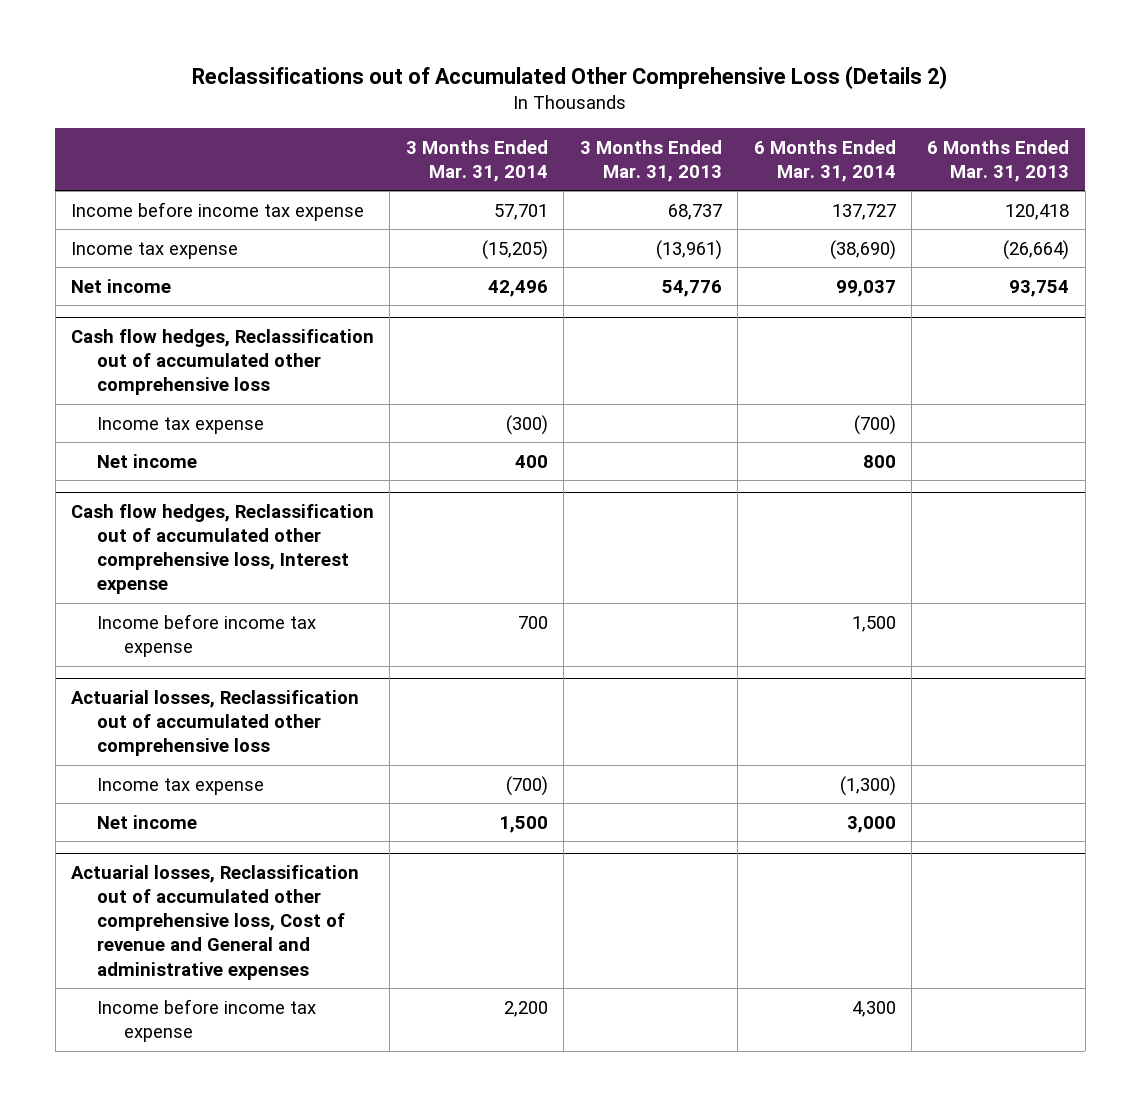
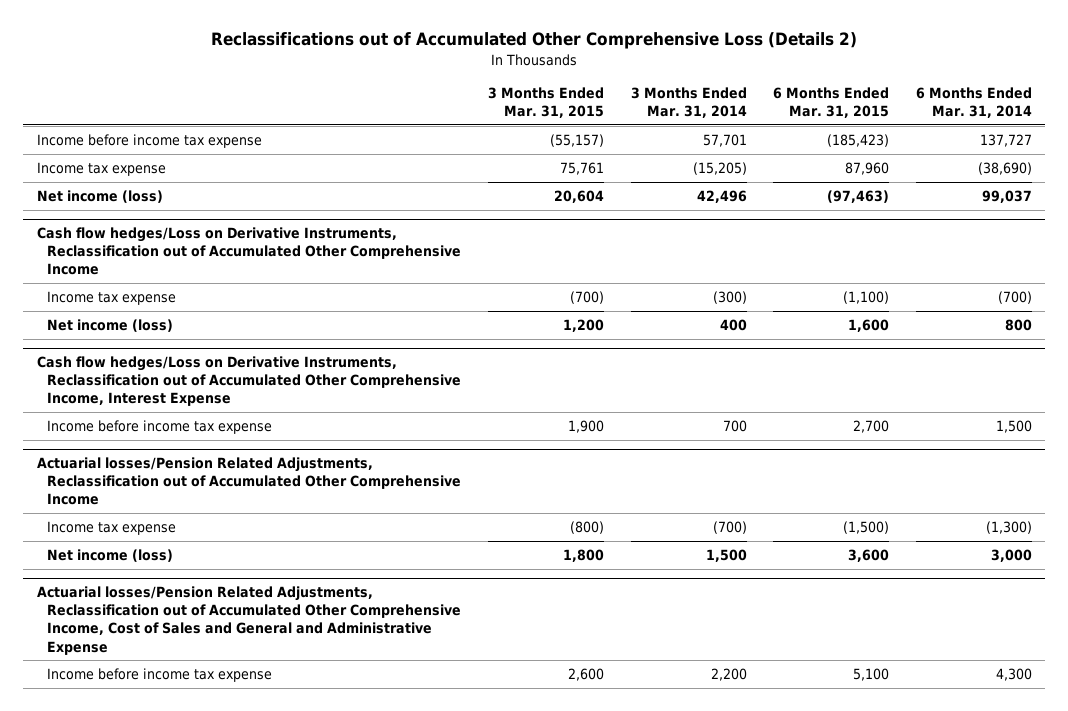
- | 3 Months Ended Mar. 31, 2014 | 3 Months Ended Mar. 31, 2013 | 6 Months Ended Mar. 31, 2014 | 6 Months Ended Mar. 31, 2013
+ | 3 Months Ended Mar. 31, 2015 | 3 Months Ended Mar. 31, 2014 | 6 Months Ended Mar. 31, 2015 | 6 Months Ended Mar. 31, 2014
- Net income | 42,496 | 54,776 | 99,037 | 93,754
- Cash flow hedges, Reclassification out of accumulated other comprehensive loss
+ Net income (loss) | 20,604 | 42,496 | (97,463) | 99,037
+ Cash flow hedges/Loss on Derivative Instruments, Reclassification out of Accumulated Other Comprehensive Income
- Net income | 400 | | 800 |
- Cash flow hedges, Reclassification out of accumulated other comprehensive loss, Interest expense
+ Net income (loss) | 1,200 | 400 | 1,600 | 800
+ Cash flow hedges/Loss on Derivative Instruments, Reclassification out of Accumulated Other Comprehensive Income, Interest Expense
- Actuarial losses, Reclassification out of accumulated other comprehensive loss
+ Actuarial losses/Pension Related Adjustments, Reclassification out of Accumulated Other Comprehensive Income
- Net income | 1,500 | | 3,000 |
- Actuarial losses, Reclassification out of accumulated other comprehensive loss, Cost of revenue and General and administrative expenses
+ Net income (loss) | 1,800 | 1,500 | 3,600 | 3,000
+ Actuarial losses/Pension Related Adjustments, Reclassification out of Accumulated Other Comprehensive Income, Cost of Sales and General and Administrative Expense

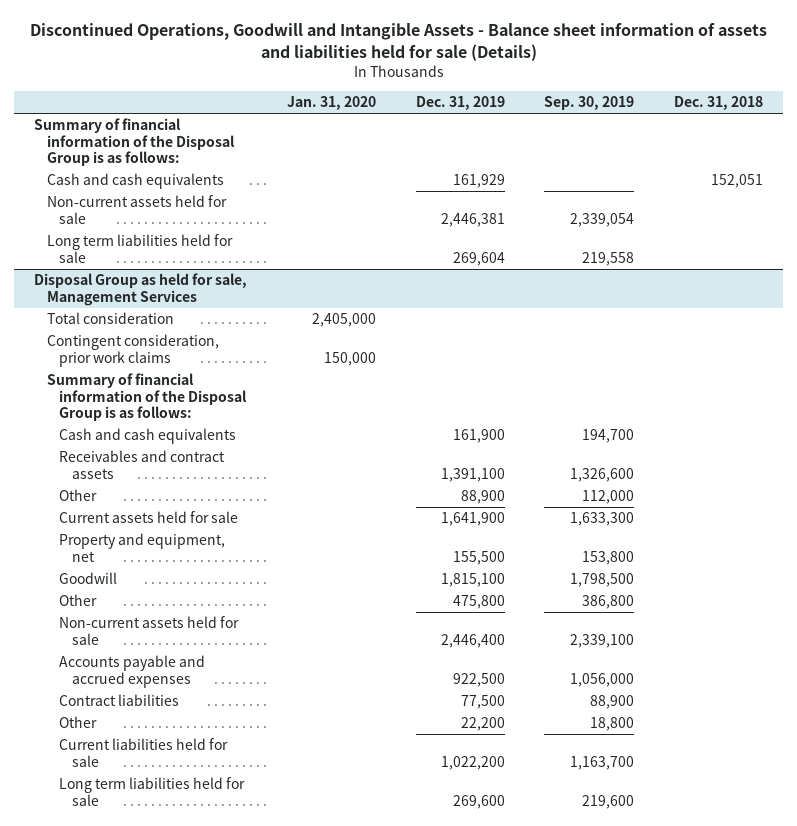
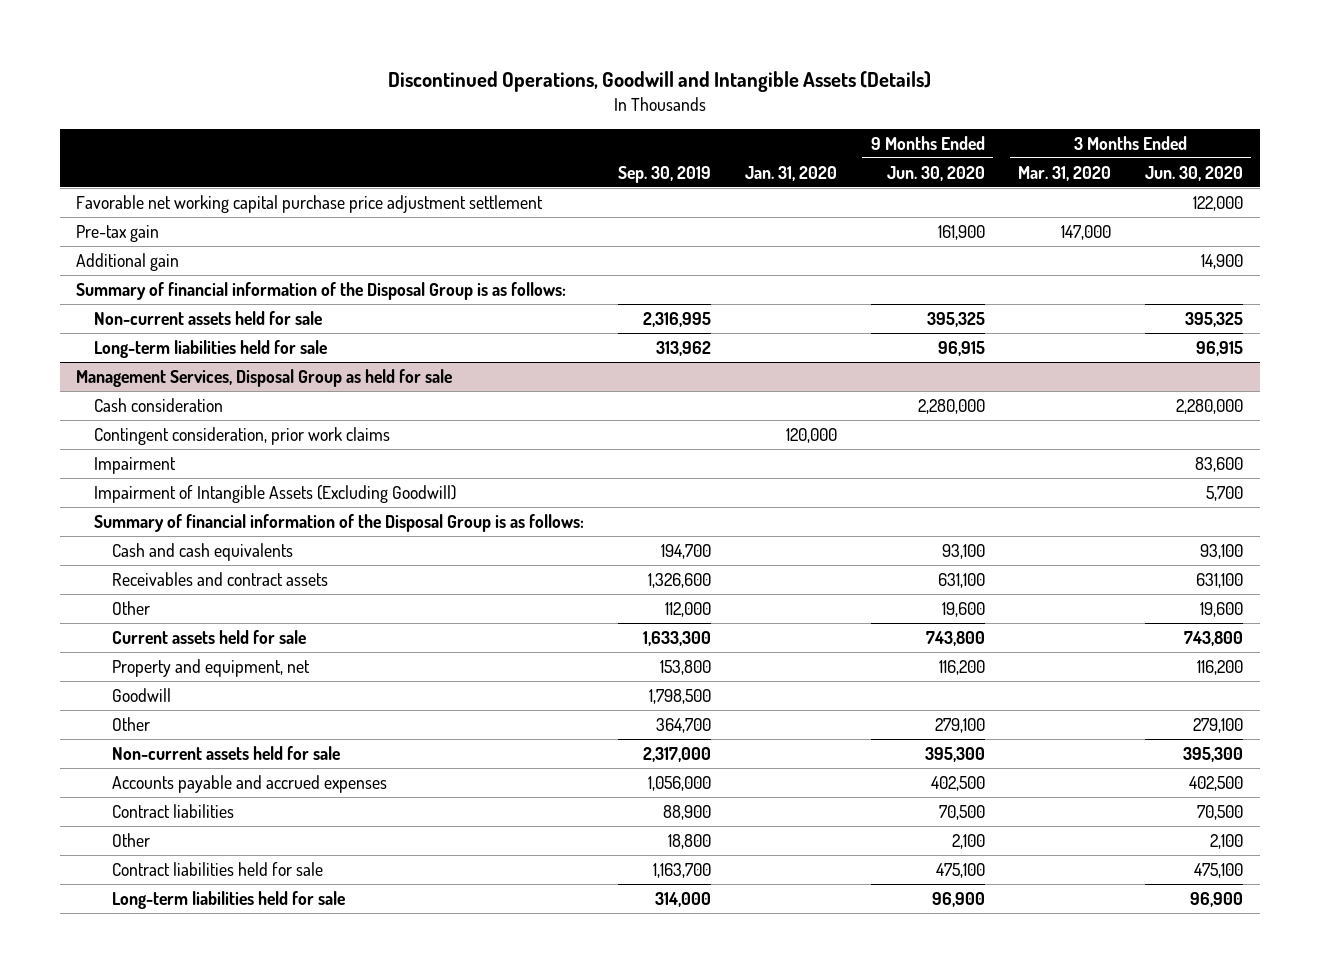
- Discontinued Operations, Goodwill and Intangible Assets - Balance sheet information of assets and liabilities held for sale (Details)
+ Discontinued Operations, Goodwill and Intangible Assets (Details)
- | Jan. 31, 2020 | Dec. 31, 2019 | Sep. 30, 2019 | Dec. 31, 2018
+ | Sep. 30, 2019 | Jan. 31, 2020 | 9 Months Ended Jun. 30, 2020 | 3 Months Ended Mar. 31, 2020 | 3 Months Ended Jun. 30, 2020
+ Favorable net working capital purchase price adjustment settlement | | | | | 122,000
+ Pre-tax gain | | | 161,900 | 147,000 |
+ Additional gain | | | | | 14,900
- Cash and cash equivalents | | 161,929 | | 152,051
- Non-current assets held for sale | | 2,446,381 | 2,339,054 |
- Long term liabilities held for sale | | 269,604 | 219,558 |
- Disposal Group as held for sale, Management Services
- Total consideration | 2,405,000 | | |
- Contingent consideration, prior work claims | 150,000 | | |
+ Non-current assets held for sale | 2,316,995 | | 395,325 | | 395,325
+ Long-term liabilities held for sale | 313,962 | | 96,915 | | 96,915
+ Management Services, Disposal Group as held for sale
+ Cash consideration | | | 2,280,000 | | 2,280,000
+ Contingent consideration, prior work claims | | 120,000 | | |
+ Impairment | | | | | 83,600
+ Impairment of Intangible Assets (Excluding Goodwill) | | | | | 5,700
- Other | | 475,800 | 386,800 |
- Non-current assets held for sale | | 2,446,400 | 2,339,100 |
+ Other | 364,700 | | 279,100 | | 279,100
+ Non-current assets held for sale | 2,317,000 | | 395,300 | | 395,300
- Current liabilities held for sale | | 1,022,200 | 1,163,700 |
- Long term liabilities held for sale | | 269,600 | 219,600 |
+ Contract liabilities held for sale | 1,163,700 | | 475,100 | | 475,100
+ Long-term liabilities held for sale | 314,000 | | 96,900 | | 96,900

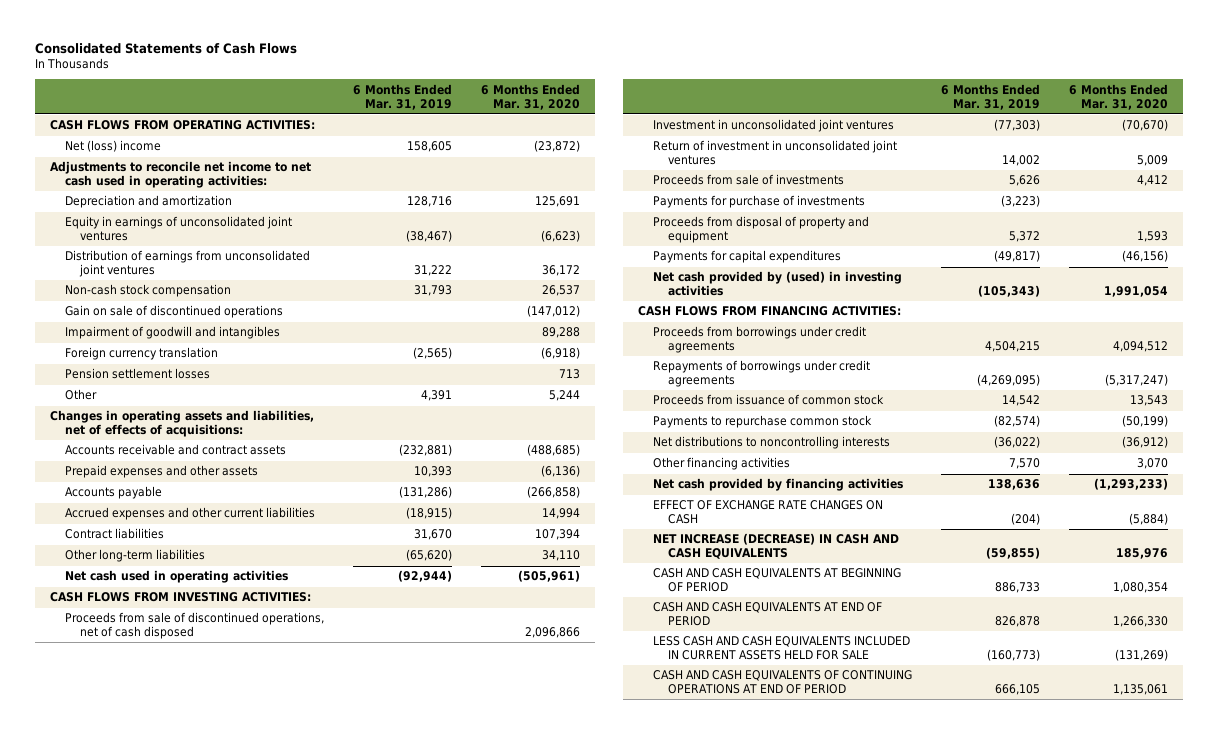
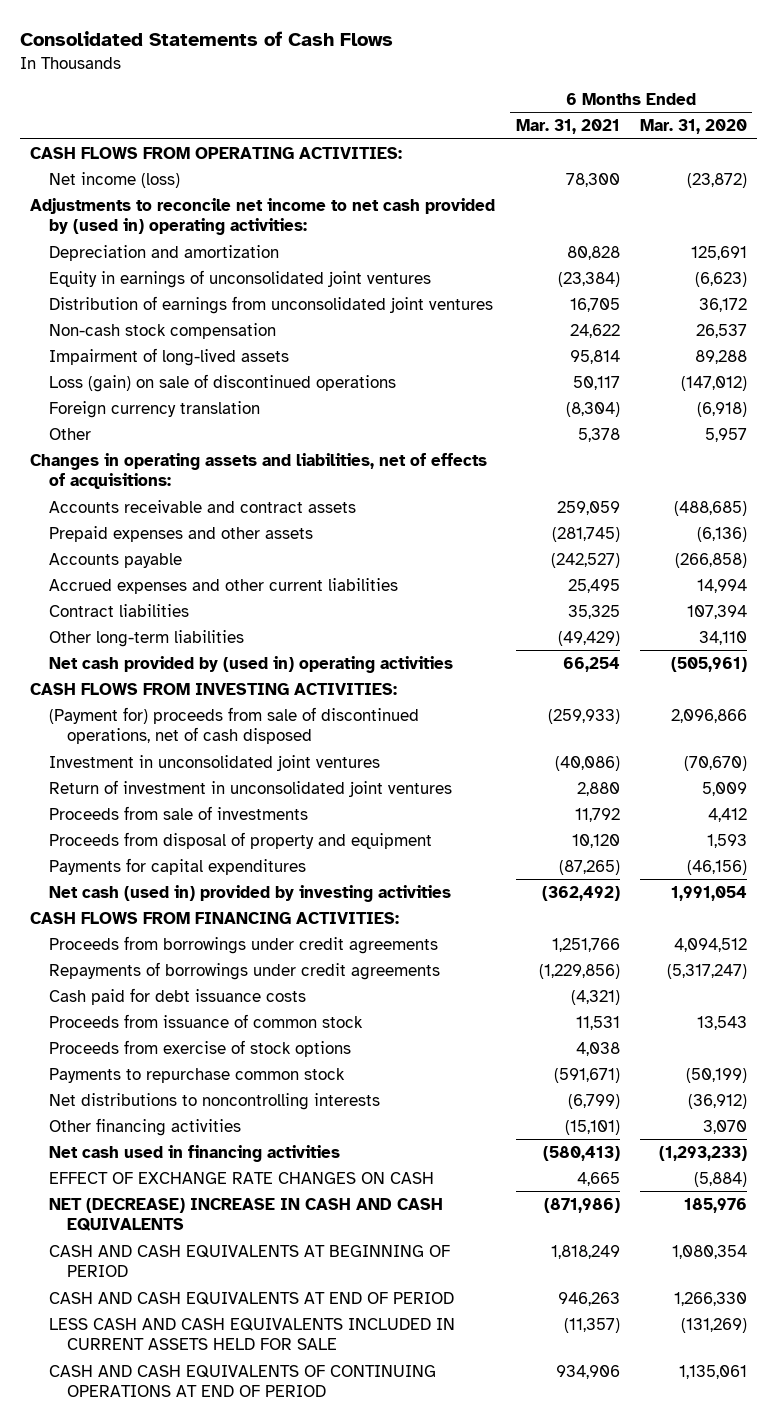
- | 6 Months Ended Mar. 31, 2019 | 6 Months Ended Mar. 31, 2020
+ | 6 Months Ended Mar. 31, 2021 | 6 Months Ended Mar. 31, 2020
- Net (loss) income | 158,605 | (23,872)
- Adjustments to reconcile net income to net cash used in operating activities:
+ Net income (loss) | 78,300 | (23,872)
+ Adjustments to reconcile net income to net cash provided by (used in) operating activities:
- Gain on sale of discontinued operations | | (147,012)
- Impairment of goodwill and intangibles | | 89,288
+ Impairment of long-lived assets | 95,814 | 89,288
+ Loss (gain) on sale of discontinued operations | 50,117 | (147,012)
- Pension settlement losses | | 713
- Other | 4,391 | 5,244
+ Other | 5,378 | 5,957
- Net cash used in operating activities | (92,944) | (505,961)
+ Net cash provided by (used in) operating activities | 66,254 | (505,961)
- Proceeds from sale of discontinued operations, net of cash disposed | | 2,096,866
+ (Payment for) proceeds from sale of discontinued operations, net of cash disposed | (259,933) | 2,096,866
- Payments for purchase of investments | (3,223) |
- Net cash provided by (used) in investing activities | (105,343) | 1,991,054
+ Net cash (used in) provided by investing activities | (362,492) | 1,991,054
+ Cash paid for debt issuance costs | (4,321) |
+ Proceeds from exercise of stock options | 4,038 |
- Net cash provided by financing activities | 138,636 | (1,293,233)
+ Net cash used in financing activities | (580,413) | (1,293,233)
- NET INCREASE (DECREASE) IN CASH AND CASH EQUIVALENTS | (59,855) | 185,976
+ NET (DECREASE) INCREASE IN CASH AND CASH EQUIVALENTS | (871,986) | 185,976

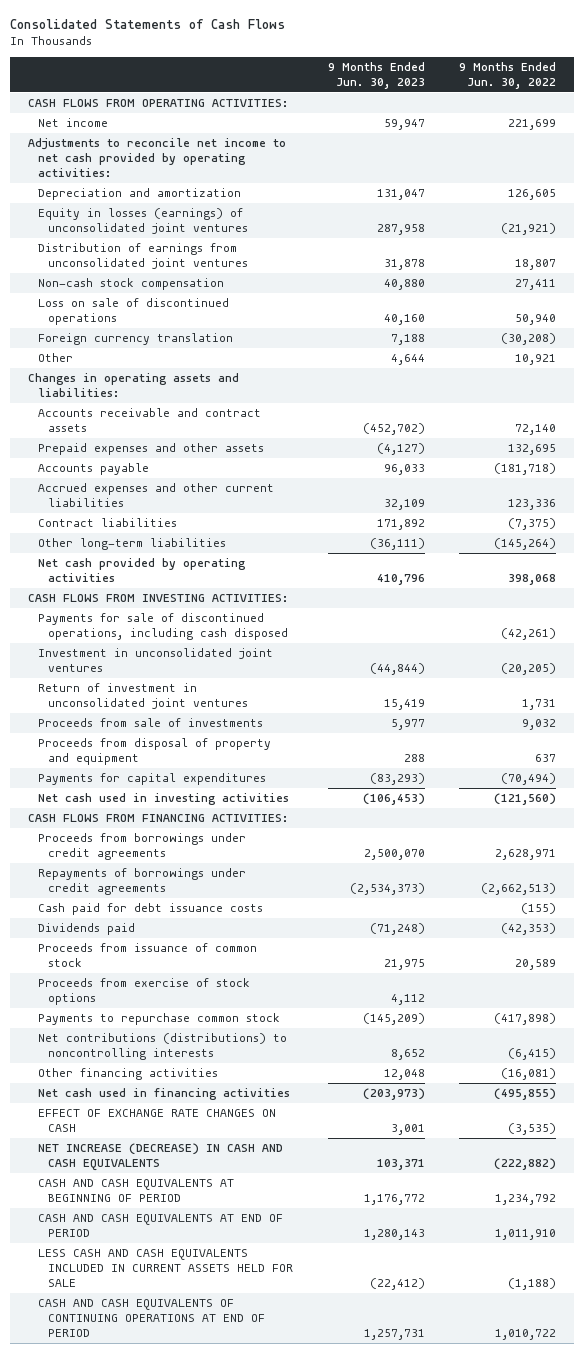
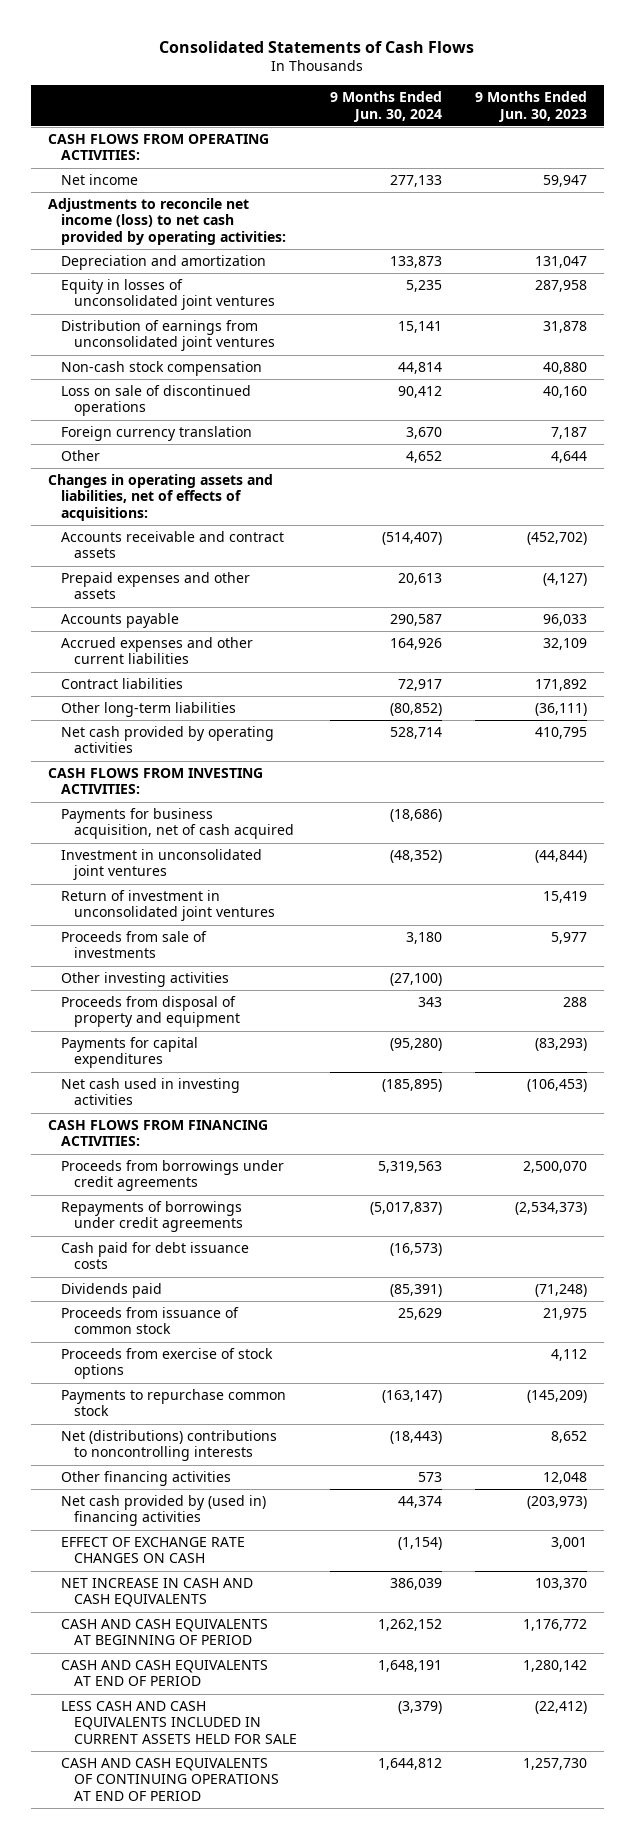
- | 9 Months Ended Jun. 30, 2023 | 9 Months Ended Jun. 30, 2022
+ | 9 Months Ended Jun. 30, 2024 | 9 Months Ended Jun. 30, 2023
- Adjustments to reconcile net income to net cash provided by operating activities:
+ Adjustments to reconcile net income (loss) to net cash provided by operating activities:
- Equity in losses (earnings) of unconsolidated joint ventures | 287,958 | (21,921)
+ Equity in losses of unconsolidated joint ventures | 5,235 | 287,958
- Foreign currency translation | 7,188 | (30,208)
+ Foreign currency translation | 3,670 | 7,187
- Changes in operating assets and liabilities:
+ Changes in operating assets and liabilities, net of effects of acquisitions:
- Net cash provided by operating activities | 410,796 | 398,068
+ Net cash provided by operating activities | 528,714 | 410,795
- Payments for sale of discontinued operations, including cash disposed | | (42,261)
+ Payments for business acquisition, net of cash acquired | (18,686) |
+ Other investing activities | (27,100) |
- Net contributions (distributions) to noncontrolling interests | 8,652 | (6,415)
+ Net (distributions) contributions to noncontrolling interests | (18,443) | 8,652
- Net cash used in financing activities | (203,973) | (495,855)
+ Net cash provided by (used in) financing activities | 44,374 | (203,973)
- NET INCREASE (DECREASE) IN CASH AND CASH EQUIVALENTS | 103,371 | (222,882)
+ NET INCREASE IN CASH AND CASH EQUIVALENTS | 386,039 | 103,370
- CASH AND CASH EQUIVALENTS AT END OF PERIOD | 1,280,143 | 1,011,910
+ CASH AND CASH EQUIVALENTS AT END OF PERIOD | 1,648,191 | 1,280,142
- CASH AND CASH EQUIVALENTS OF CONTINUING OPERATIONS AT END OF PERIOD | 1,257,731 | 1,010,722
+ CASH AND CASH EQUIVALENTS OF CONTINUING OPERATIONS AT END OF PERIOD | 1,644,812 | 1,257,730

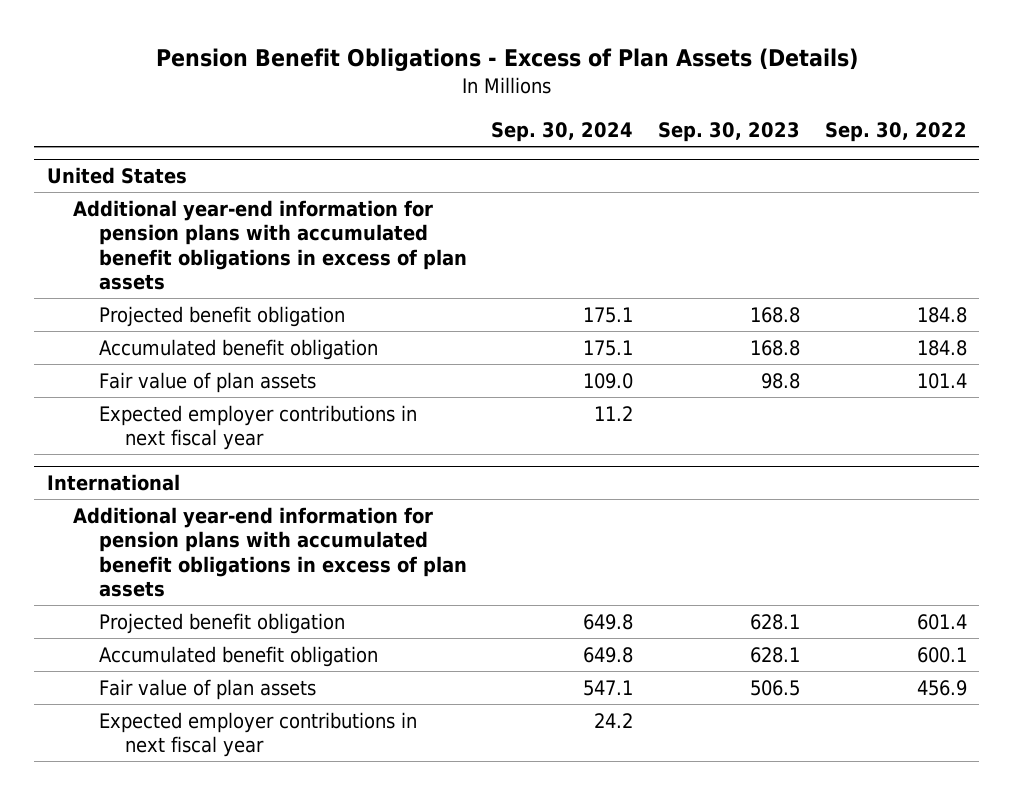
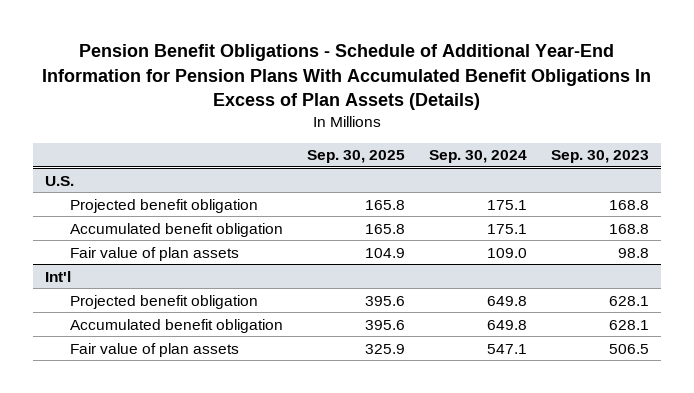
- Pension Benefit Obligations - Excess of Plan Assets (Details)
+ Pension Benefit Obligations - Schedule of Additional Year-End Information for Pension Plans With Accumulated Benefit Obligations In Excess of Plan Assets (Details)
- | Sep. 30, 2024 | Sep. 30, 2023 | Sep. 30, 2022
+ | Sep. 30, 2025 | Sep. 30, 2024 | Sep. 30, 2023
- United States
- Additional year-end information for pension plans with accumulated benefit obligations in excess of plan assets
+ U.S.
- Expected employer contributions in next fiscal year | 11.2 | |
- International
- Additional year-end information for pension plans with accumulated benefit obligations in excess of plan assets
+ Int'l
- Expected employer contributions in next fiscal year | 24.2 | |

